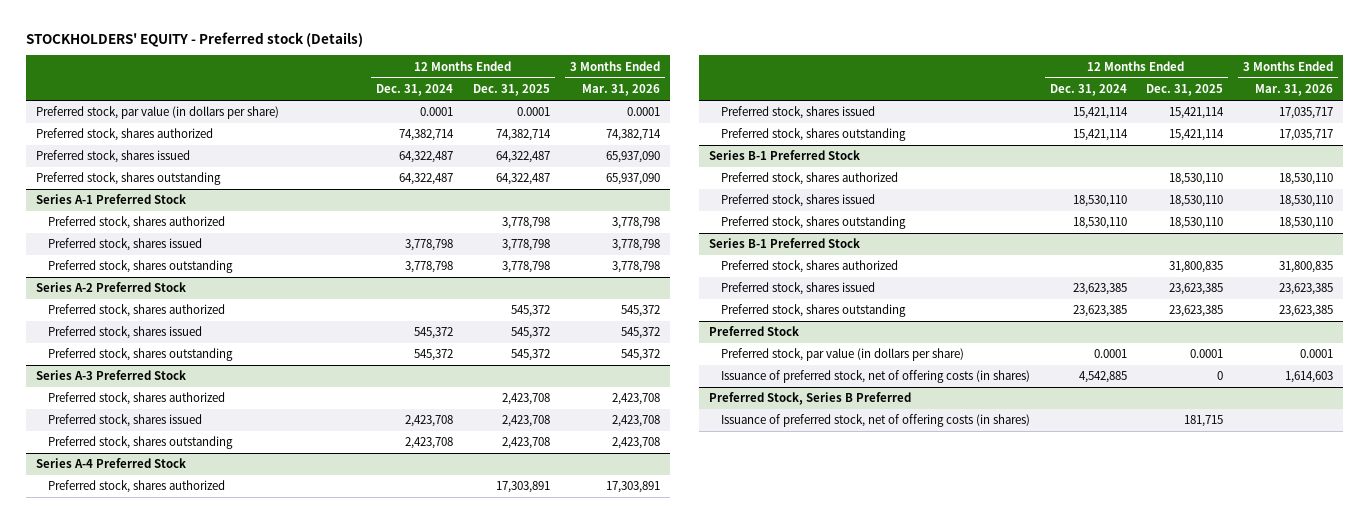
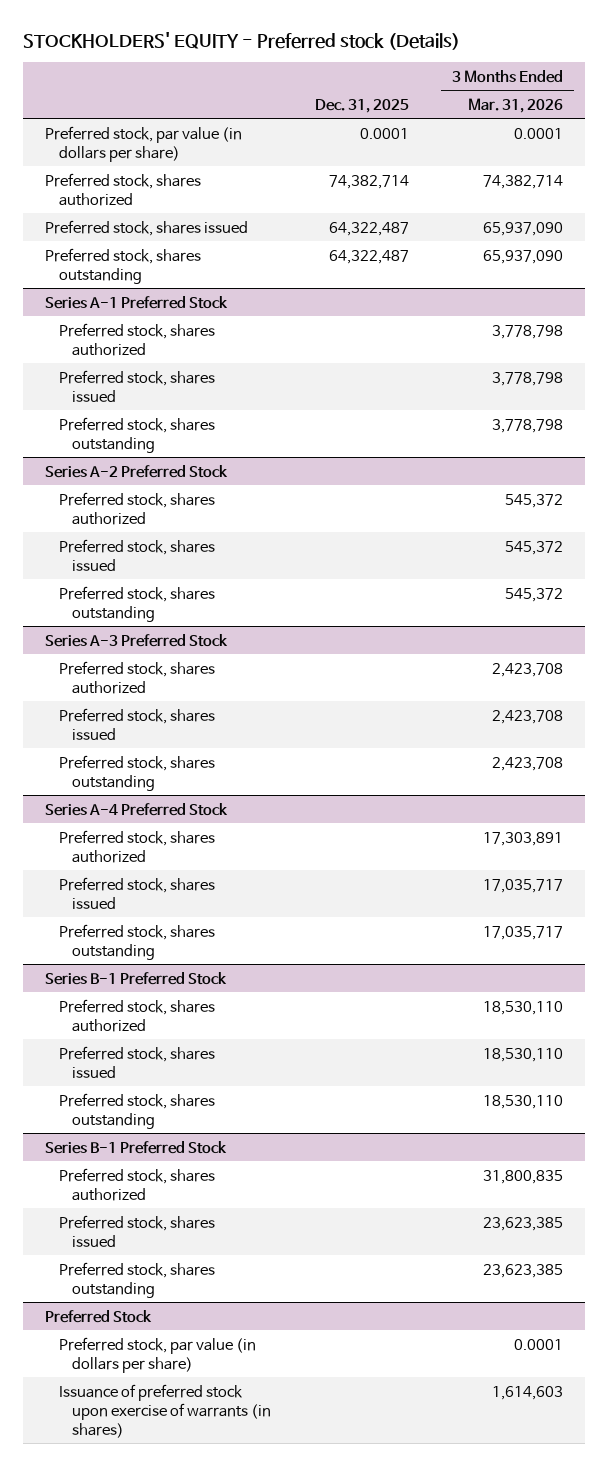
- | 12 Months Ended Dec. 31, 2024 | 12 Months Ended Dec. 31, 2025 | 3 Months Ended Mar. 31, 2026
+ | Dec. 31, 2025 | 3 Months Ended Mar. 31, 2026
@ Preferred Stock
- Issuance of preferred stock, net of offering costs (in shares) | 4,542,885 | 0 | 1,614,603
- Preferred Stock, Series B Preferred
- Issuance of preferred stock, net of offering costs (in shares) | | 181,715 |
@ Preferred Stock
+ Issuance of preferred stock upon exercise of warrants (in shares) | | 1,614,603

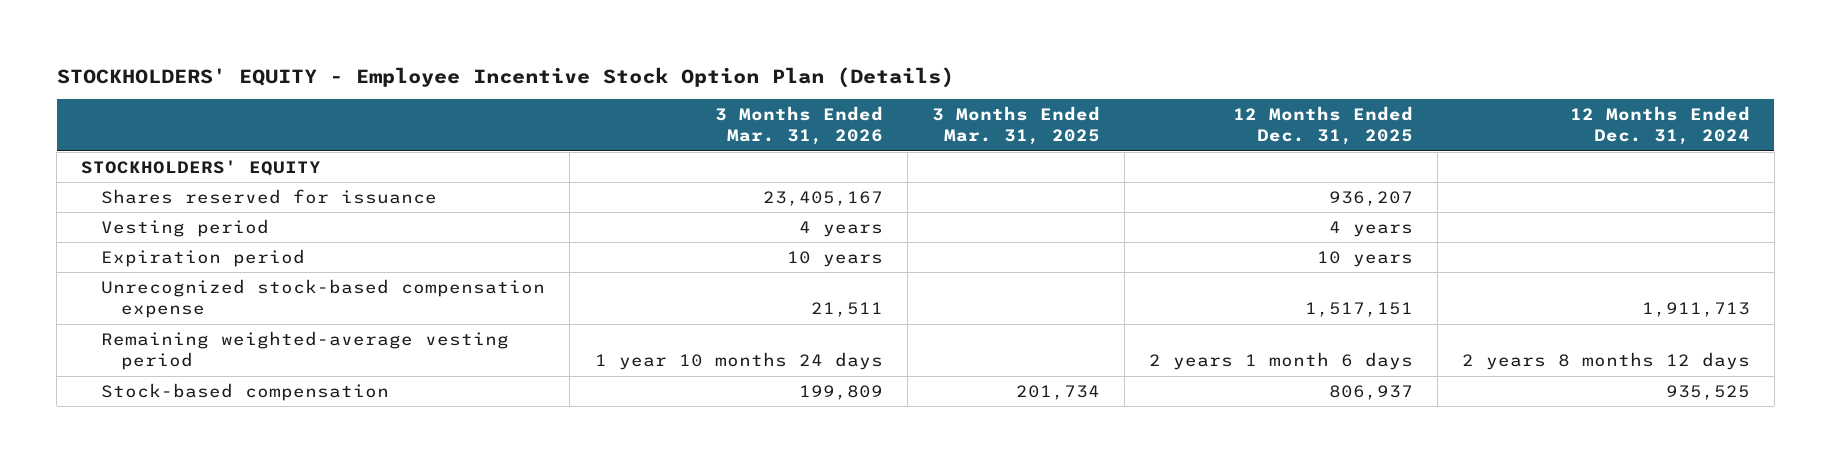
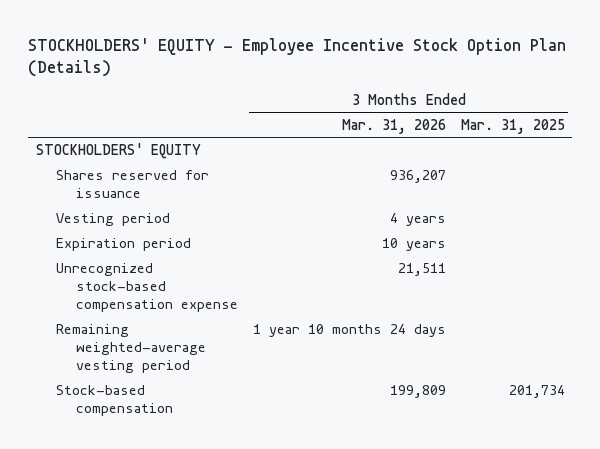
- | 3 Months Ended Mar. 31, 2026 | 3 Months Ended Mar. 31, 2025 | 12 Months Ended Dec. 31, 2025 | 12 Months Ended Dec. 31, 2024
+ | 3 Months Ended Mar. 31, 2026 | 3 Months Ended Mar. 31, 2025
- Shares reserved for issuance | 23,405,167 | | 936,207 |
+ Shares reserved for issuance | 936,207 |

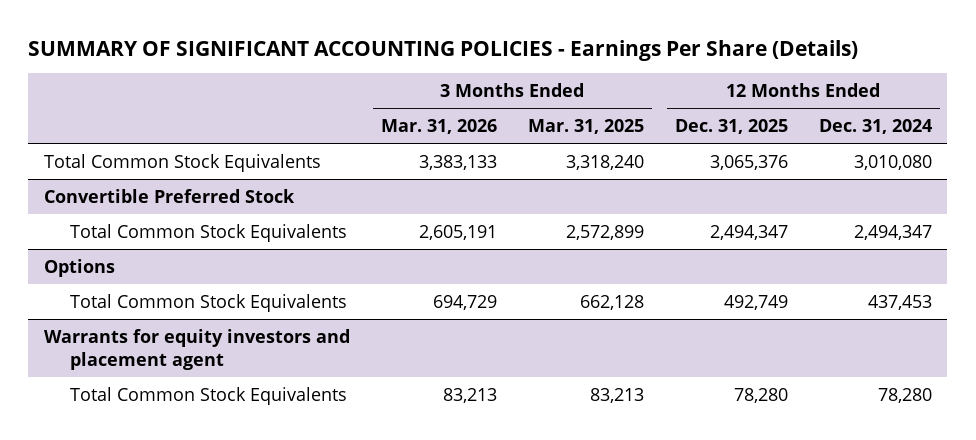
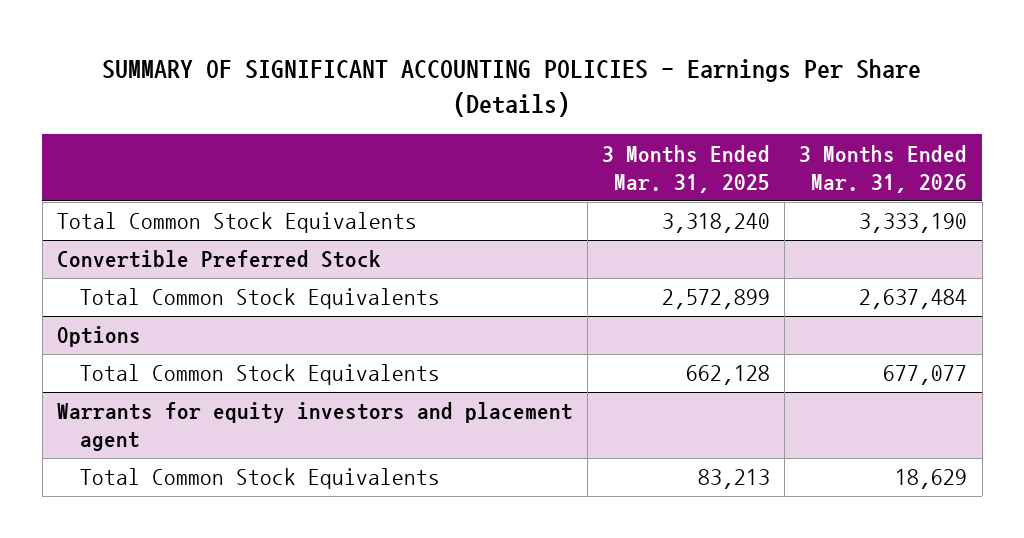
- | 3 Months Ended Mar. 31, 2026 | 3 Months Ended Mar. 31, 2025 | 12 Months Ended Dec. 31, 2025 | 12 Months Ended Dec. 31, 2024
+ | 3 Months Ended Mar. 31, 2025 | 3 Months Ended Mar. 31, 2026
- Total Common Stock Equivalents | 3,383,133 | 3,318,240 | 3,065,376 | 3,010,080
+ Total Common Stock Equivalents | 3,318,240 | 3,333,190
@ Convertible Preferred Stock
- Total Common Stock Equivalents | 2,605,191 | 2,572,899 | 2,494,347 | 2,494,347
+ Total Common Stock Equivalents | 2,572,899 | 2,637,484
@ Options
- Total Common Stock Equivalents | 694,729 | 662,128 | 492,749 | 437,453
+ Total Common Stock Equivalents | 662,128 | 677,077
@ Warrants for equity investors and placement agent
- Total Common Stock Equivalents | 83,213 | 83,213 | 78,280 | 78,280
+ Total Common Stock Equivalents | 83,213 | 18,629

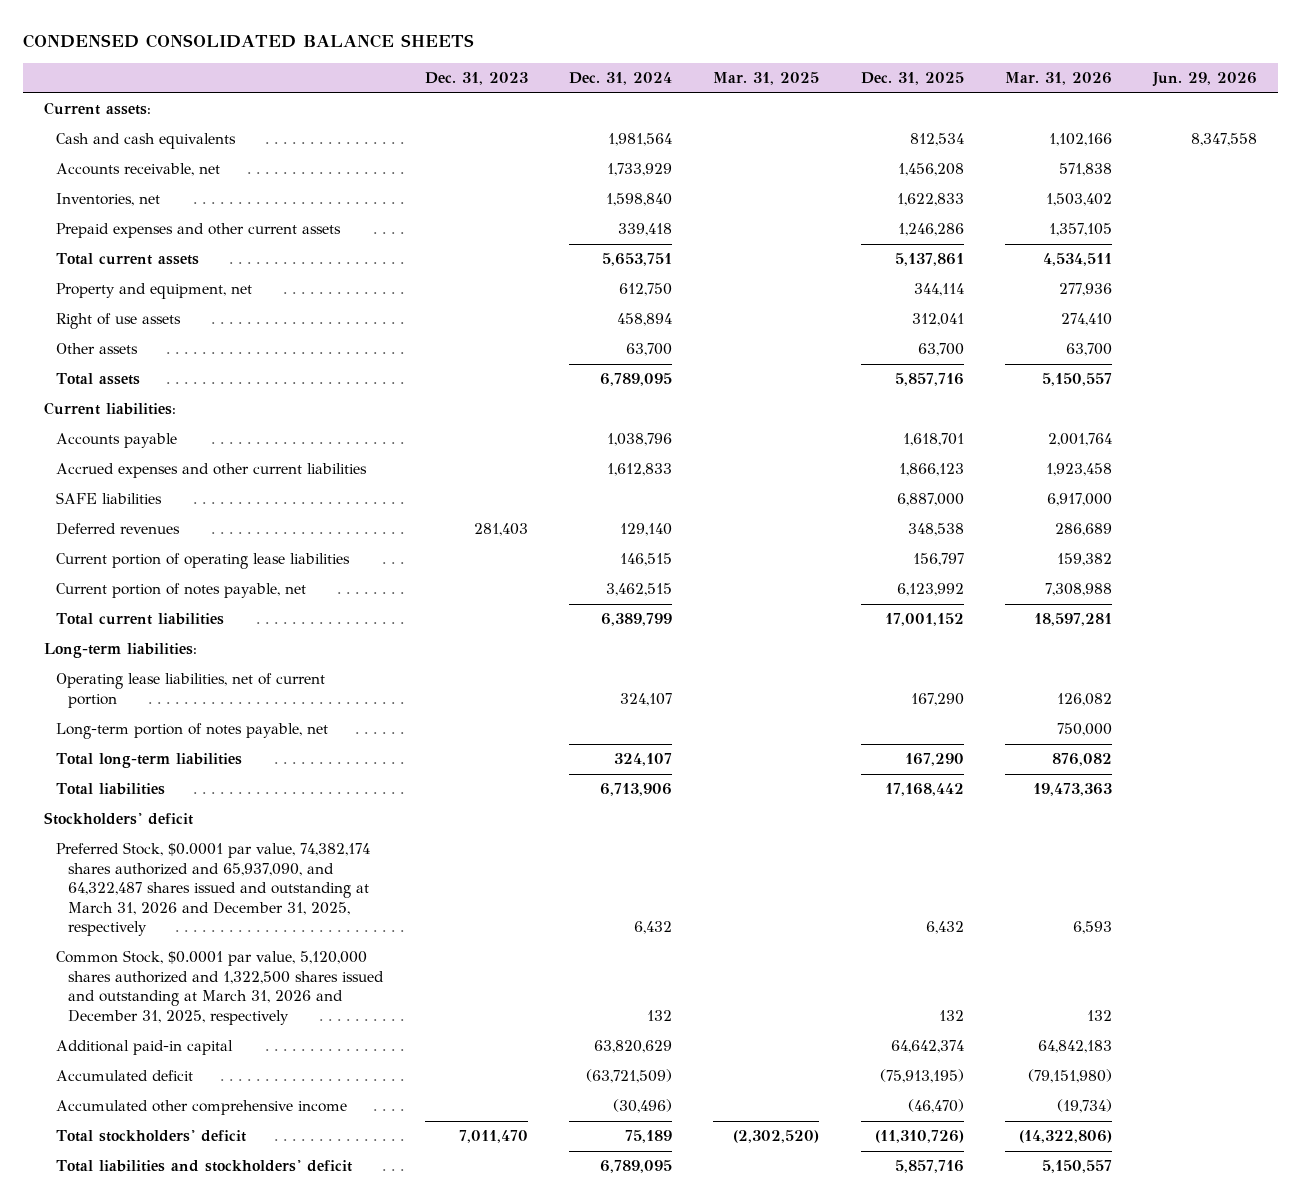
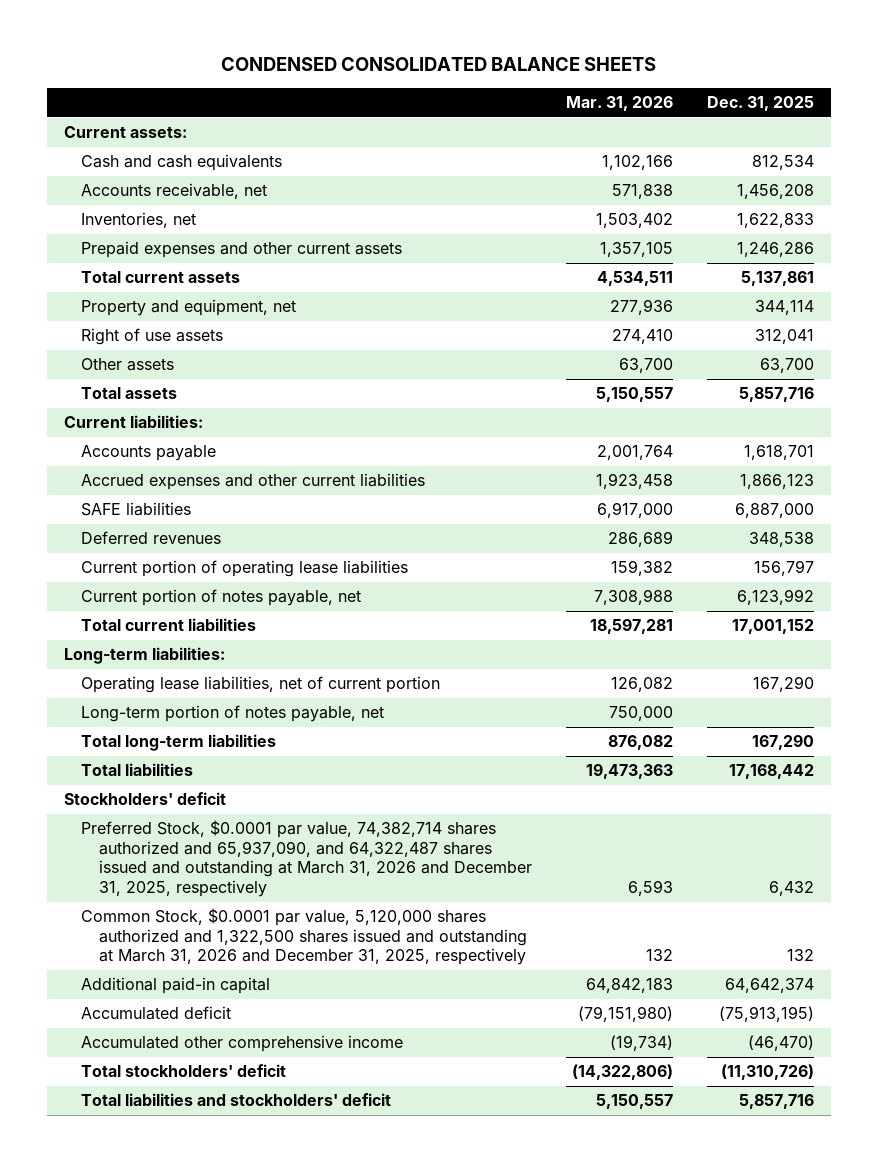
- | Dec. 31, 2023 | Dec. 31, 2024 | Mar. 31, 2025 | Dec. 31, 2025 | Mar. 31, 2026 | Jun. 29, 2026
+ | Mar. 31, 2026 | Dec. 31, 2025
- Preferred Stock, $0.0001 par value, 74,382,174 shares authorized and 65,937,090, and 64,322,487 shares issued and outstanding at March 31, 2026 and December 31, 2025, respectively | | 6,432 | | 6,432 | 6,593 |
+ Preferred Stock, $0.0001 par value, 74,382,714 shares authorized and 65,937,090, and 64,322,487 shares issued and outstanding at March 31, 2026 and December 31, 2025, respectively | 6,593 | 6,432

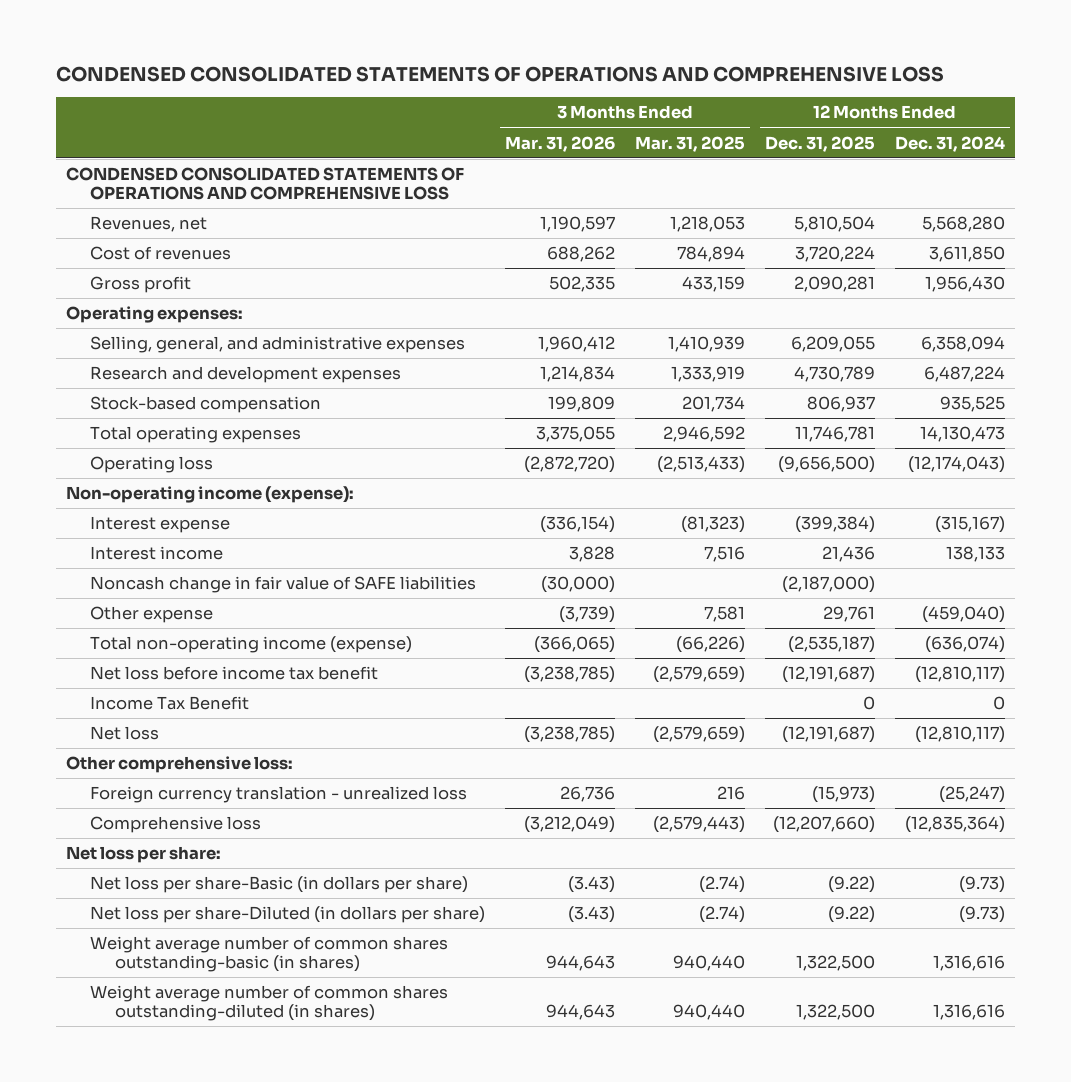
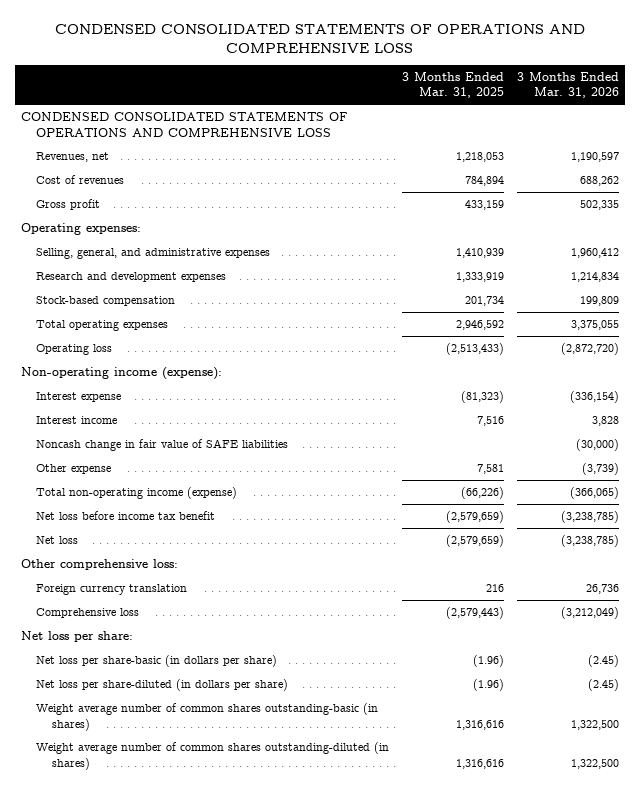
- | 3 Months Ended Mar. 31, 2026 | 3 Months Ended Mar. 31, 2025 | 12 Months Ended Dec. 31, 2025 | 12 Months Ended Dec. 31, 2024
+ | 3 Months Ended Mar. 31, 2025 | 3 Months Ended Mar. 31, 2026
- Income Tax Benefit | | | 0 | 0
- Foreign currency translation - unrealized loss | 26,736 | 216 | (15,973) | (25,247)
+ Foreign currency translation | 216 | 26,736
- Net loss per share-Basic (in dollars per share) | (3.43) | (2.74) | (9.22) | (9.73)
- Net loss per share-Diluted (in dollars per share) | (3.43) | (2.74) | (9.22) | (9.73)
- Weight average number of common shares outstanding-basic (in shares) | 944,643 | 940,440 | 1,322,500 | 1,316,616
- Weight average number of common shares outstanding-diluted (in shares) | 944,643 | 940,440 | 1,322,500 | 1,316,616
+ Net loss per share-basic (in dollars per share) | (1.96) | (2.45)
+ Net loss per share-diluted (in dollars per share) | (1.96) | (2.45)
+ Weight average number of common shares outstanding-basic (in shares) | 1,316,616 | 1,322,500
+ Weight average number of common shares outstanding-diluted (in shares) | 1,316,616 | 1,322,500

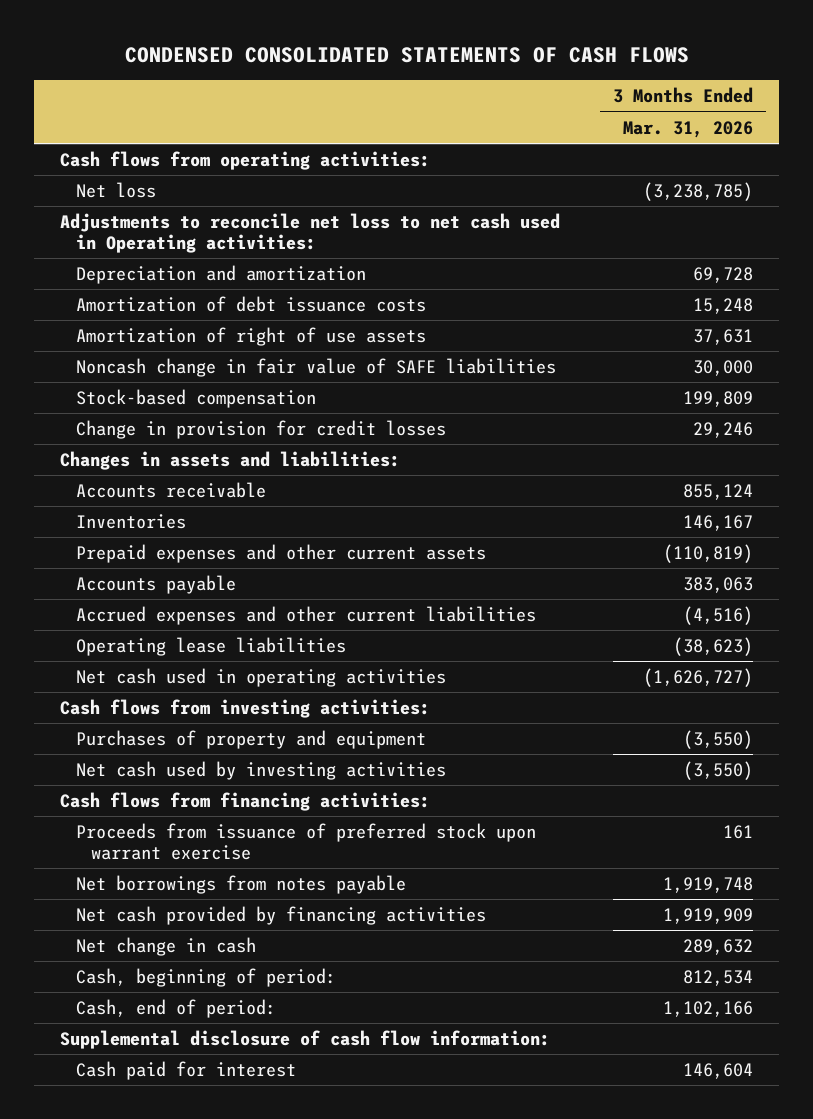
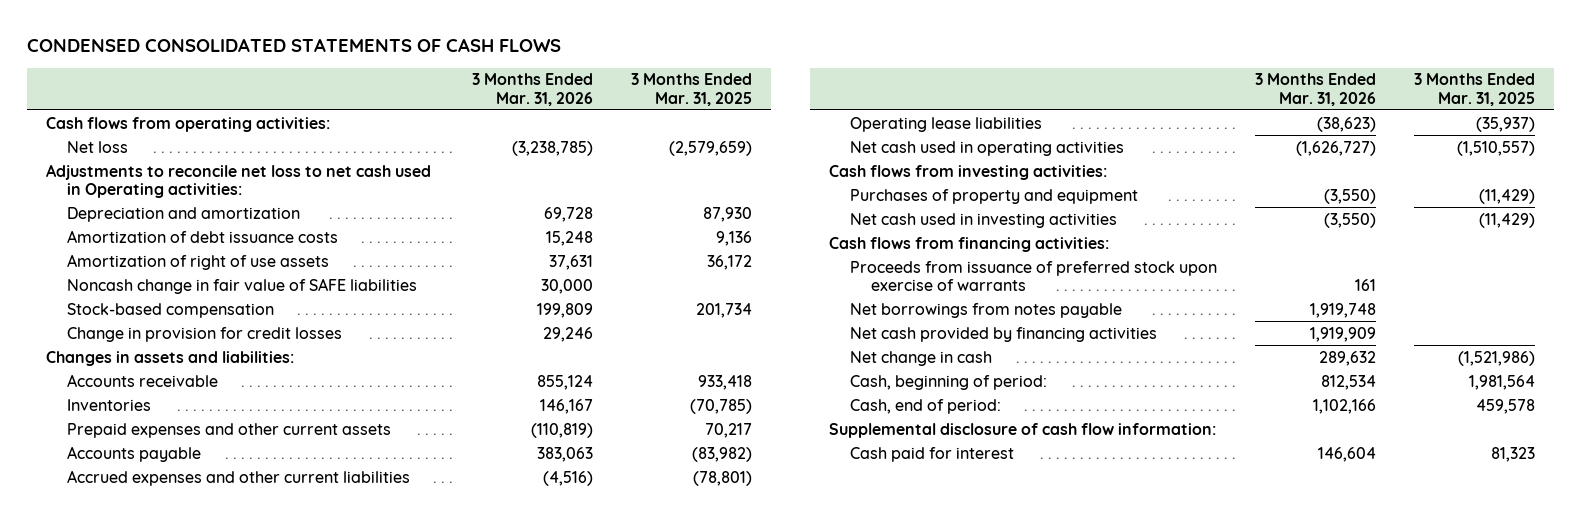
- | 3 Months Ended Mar. 31, 2026
+ | 3 Months Ended Mar. 31, 2026 | 3 Months Ended Mar. 31, 2025
- Net cash used by investing activities | (3,550)
+ Net cash used in investing activities | (3,550) | (11,429)
- Proceeds from issuance of preferred stock upon warrant exercise | 161
+ Proceeds from issuance of preferred stock upon exercise of warrants | 161 |

